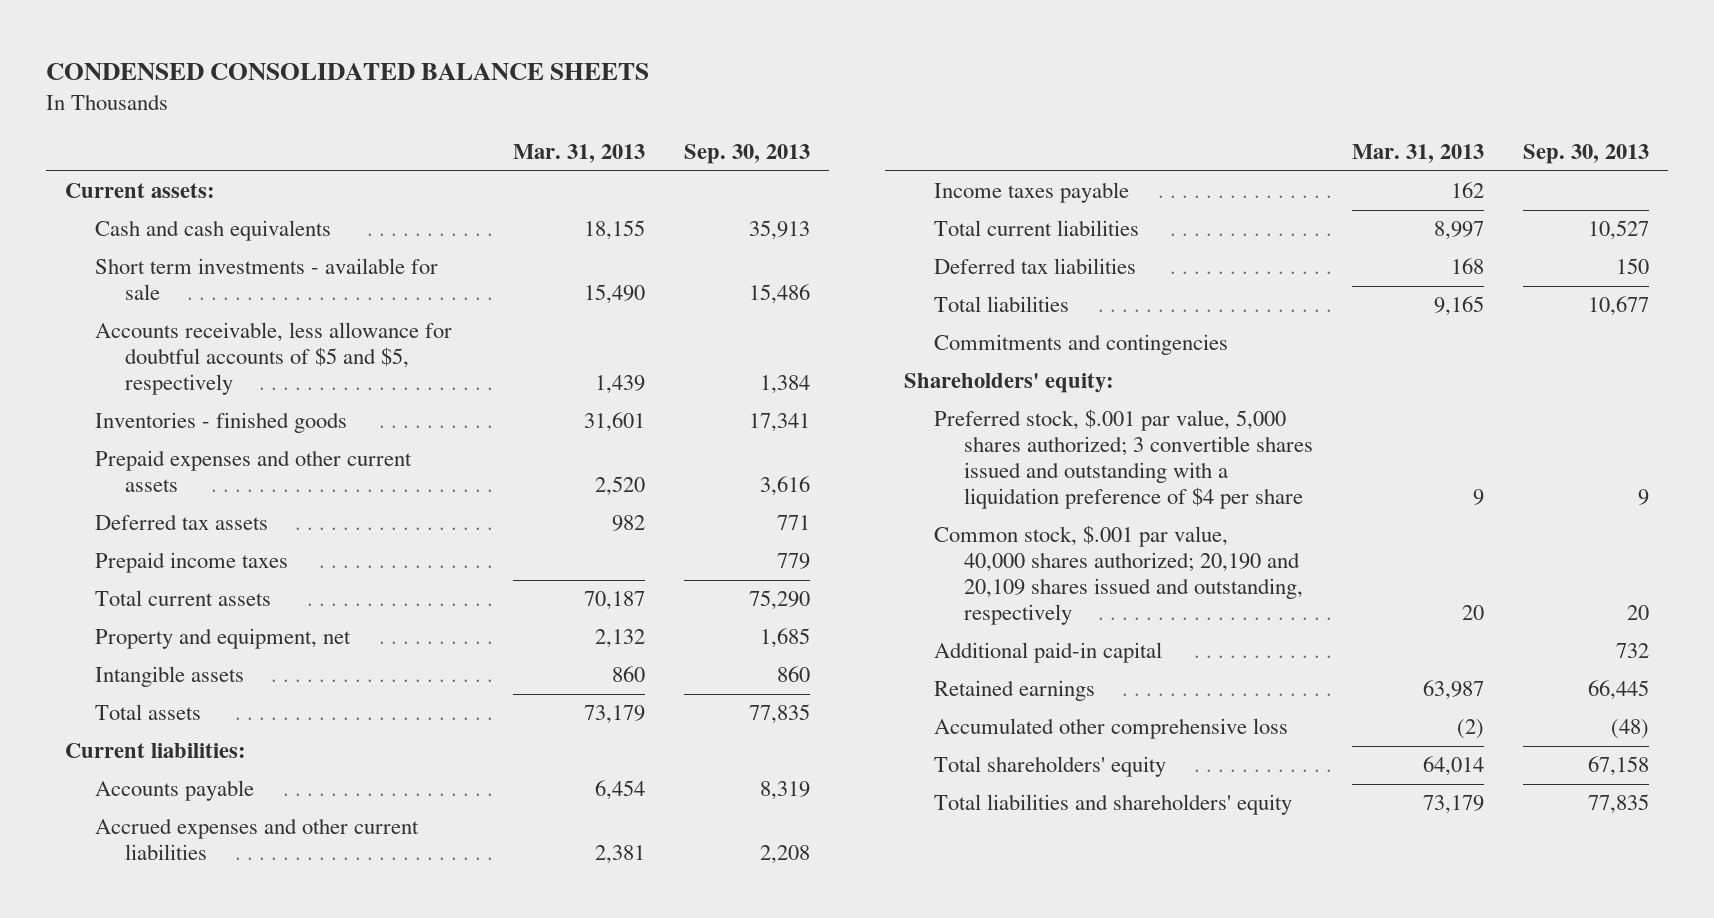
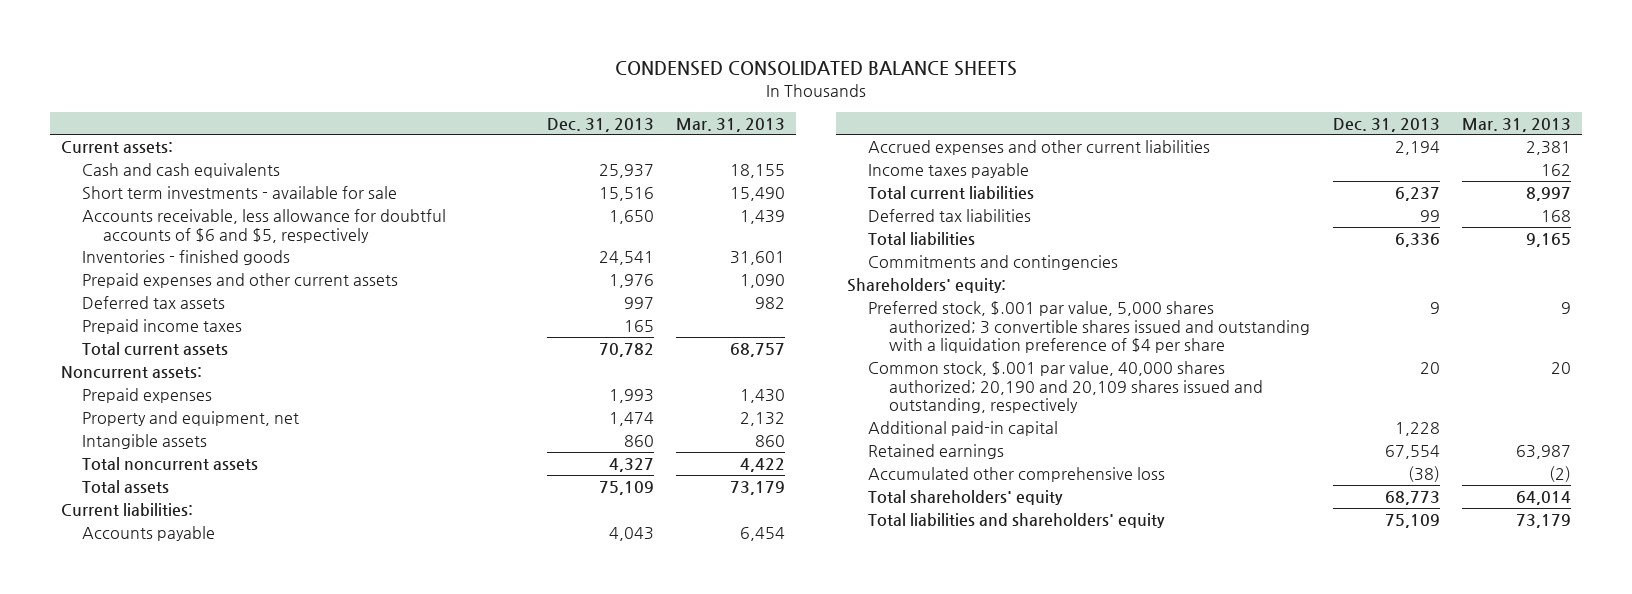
- | Mar. 31, 2013 | Sep. 30, 2013
+ | Dec. 31, 2013 | Mar. 31, 2013
- Accounts receivable, less allowance for doubtful accounts of $5 and $5, respectively | 1,439 | 1,384
+ Accounts receivable, less allowance for doubtful accounts of $6 and $5, respectively | 1,650 | 1,439
- Prepaid expenses and other current assets | 2,520 | 3,616
+ Prepaid expenses and other current assets | 1,976 | 1,090
- Total current assets | 70,187 | 75,290
+ Total current assets | 70,782 | 68,757
+ Noncurrent assets:
+ Prepaid expenses | 1,993 | 1,430
+ Total noncurrent assets | 4,327 | 4,422

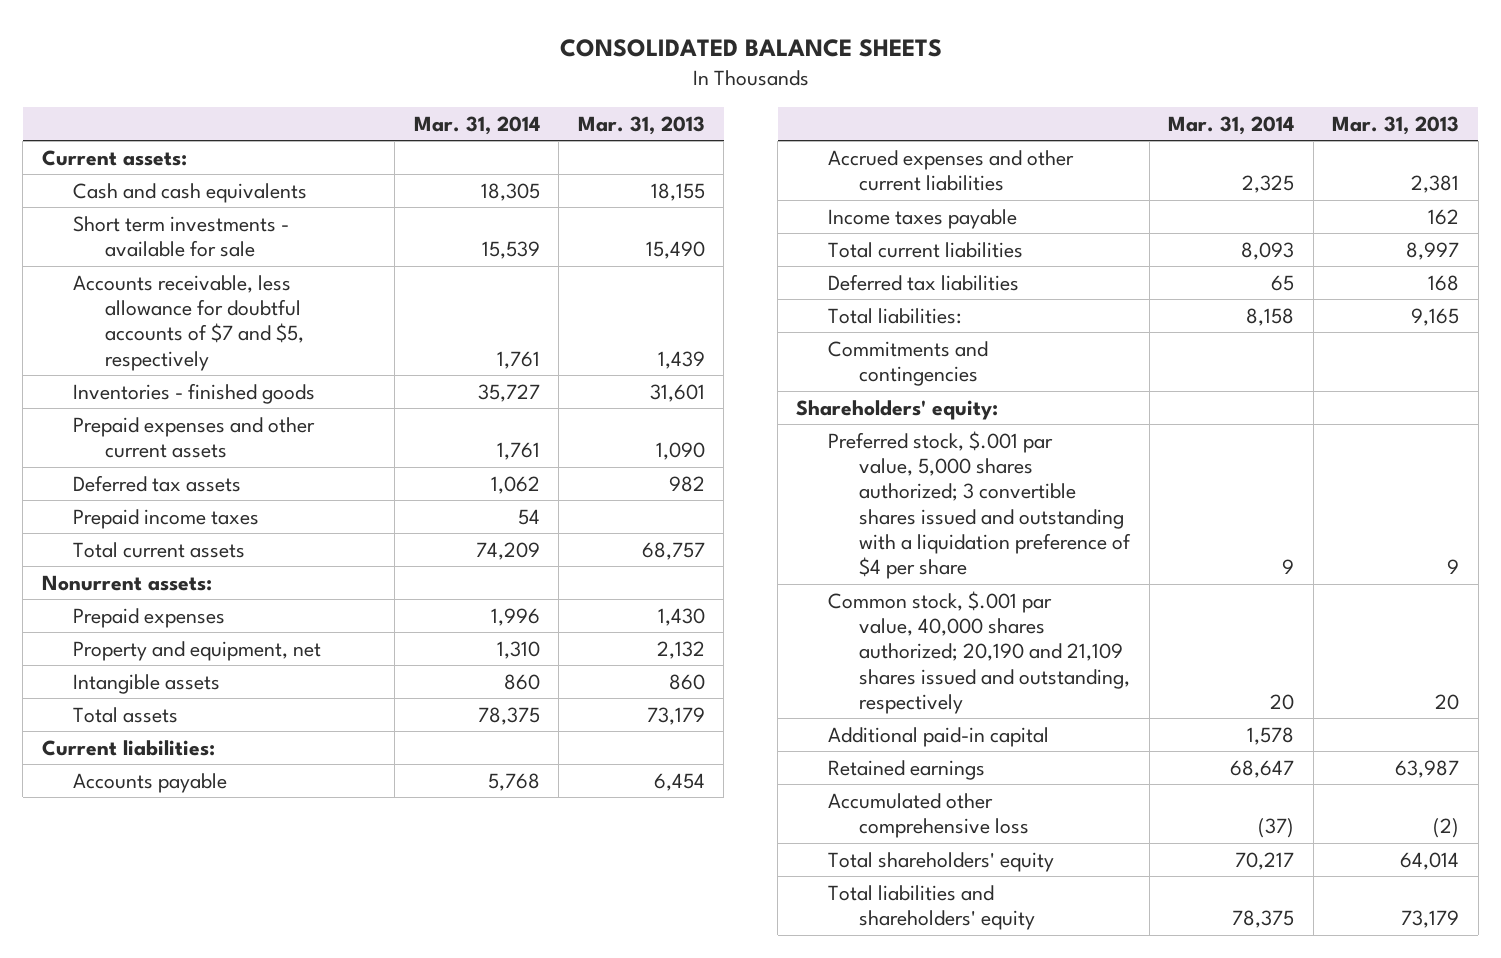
- CONDENSED CONSOLIDATED BALANCE SHEETS
+ CONSOLIDATED BALANCE SHEETS
- | Dec. 31, 2013 | Mar. 31, 2013
+ | Mar. 31, 2014 | Mar. 31, 2013
- Accounts receivable, less allowance for doubtful accounts of $6 and $5, respectively | 1,650 | 1,439
+ Accounts receivable, less allowance for doubtful accounts of $7 and $5, respectively | 1,761 | 1,439
- Noncurrent assets:
+ Nonurrent assets:
- Total noncurrent assets | 4,327 | 4,422
- Total liabilities | 6,336 | 9,165
+ Total liabilities: | 8,158 | 9,165
- Common stock, $.001 par value, 40,000 shares authorized; 20,190 and 20,109 shares issued and outstanding, respectively | 20 | 20
+ Common stock, $.001 par value, 40,000 shares authorized; 20,190 and 21,109 shares issued and outstanding, respectively | 20 | 20

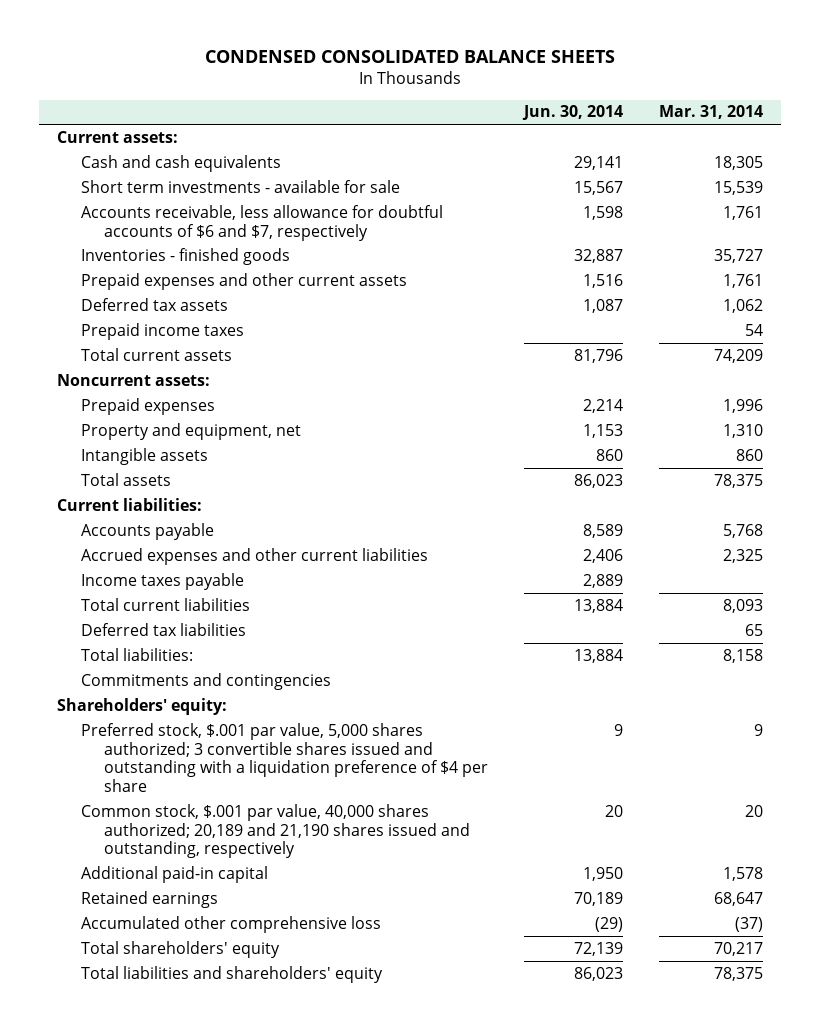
- CONSOLIDATED BALANCE SHEETS
+ CONDENSED CONSOLIDATED BALANCE SHEETS
- | Mar. 31, 2014 | Mar. 31, 2013
+ | Jun. 30, 2014 | Mar. 31, 2014
- Accounts receivable, less allowance for doubtful accounts of $7 and $5, respectively | 1,761 | 1,439
+ Accounts receivable, less allowance for doubtful accounts of $6 and $7, respectively | 1,598 | 1,761
- Nonurrent assets:
+ Noncurrent assets:
- Common stock, $.001 par value, 40,000 shares authorized; 20,190 and 21,109 shares issued and outstanding, respectively | 20 | 20
+ Common stock, $.001 par value, 40,000 shares authorized; 20,189 and 21,190 shares issued and outstanding, respectively | 20 | 20

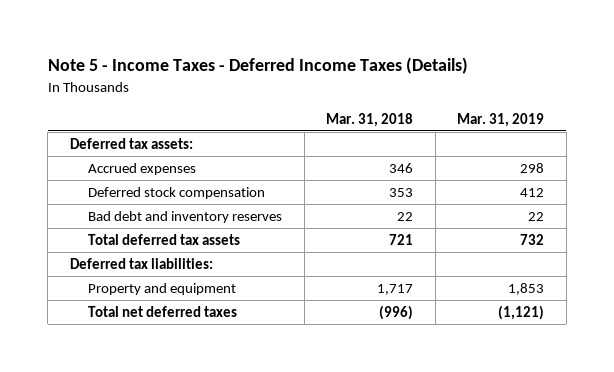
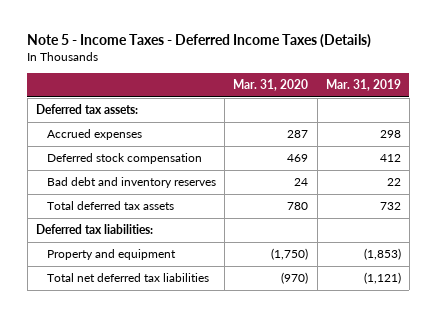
- | Mar. 31, 2018 | Mar. 31, 2019
+ | Mar. 31, 2020 | Mar. 31, 2019
- Property and equipment | 1,717 | 1,853
- Total net deferred taxes | (996) | (1,121)
+ Property and equipment | (1,750) | (1,853)
+ Total net deferred tax liabilities | (970) | (1,121)

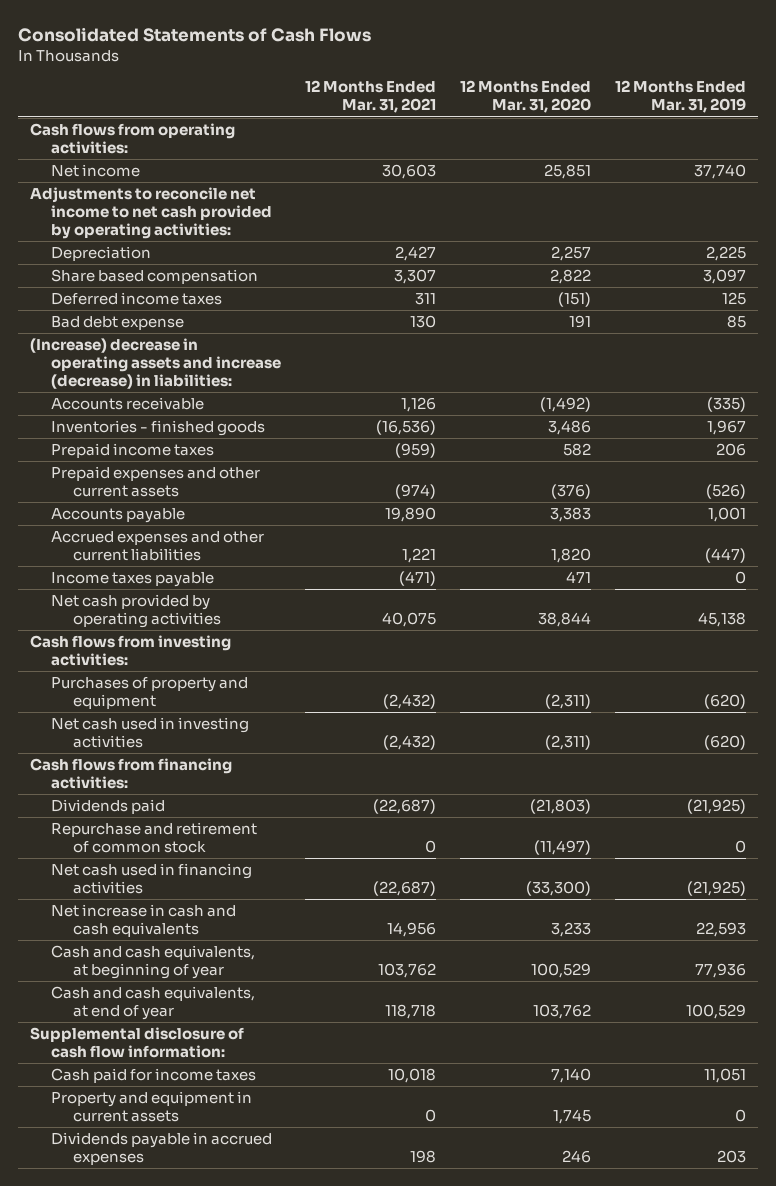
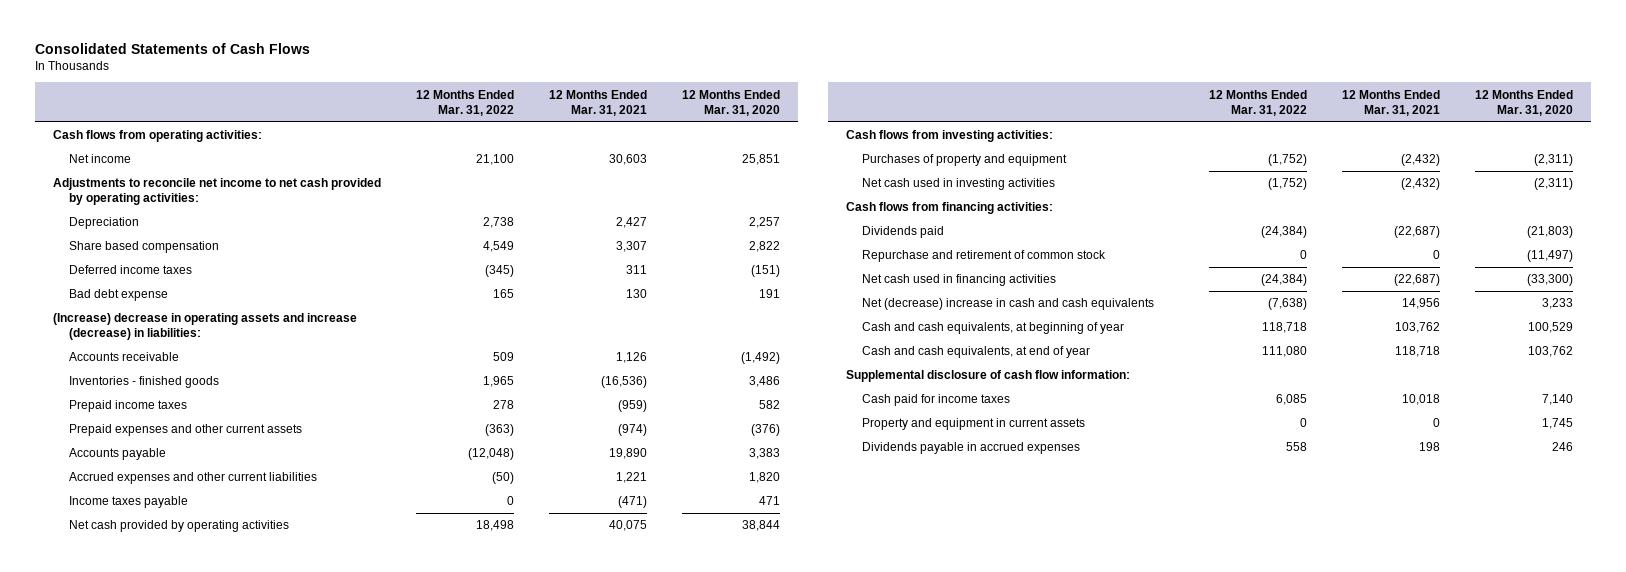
- | 12 Months Ended Mar. 31, 2021 | 12 Months Ended Mar. 31, 2020 | 12 Months Ended Mar. 31, 2019
+ | 12 Months Ended Mar. 31, 2022 | 12 Months Ended Mar. 31, 2021 | 12 Months Ended Mar. 31, 2020
- Net increase in cash and cash equivalents | 14,956 | 3,233 | 22,593
+ Net (decrease) increase in cash and cash equivalents | (7,638) | 14,956 | 3,233

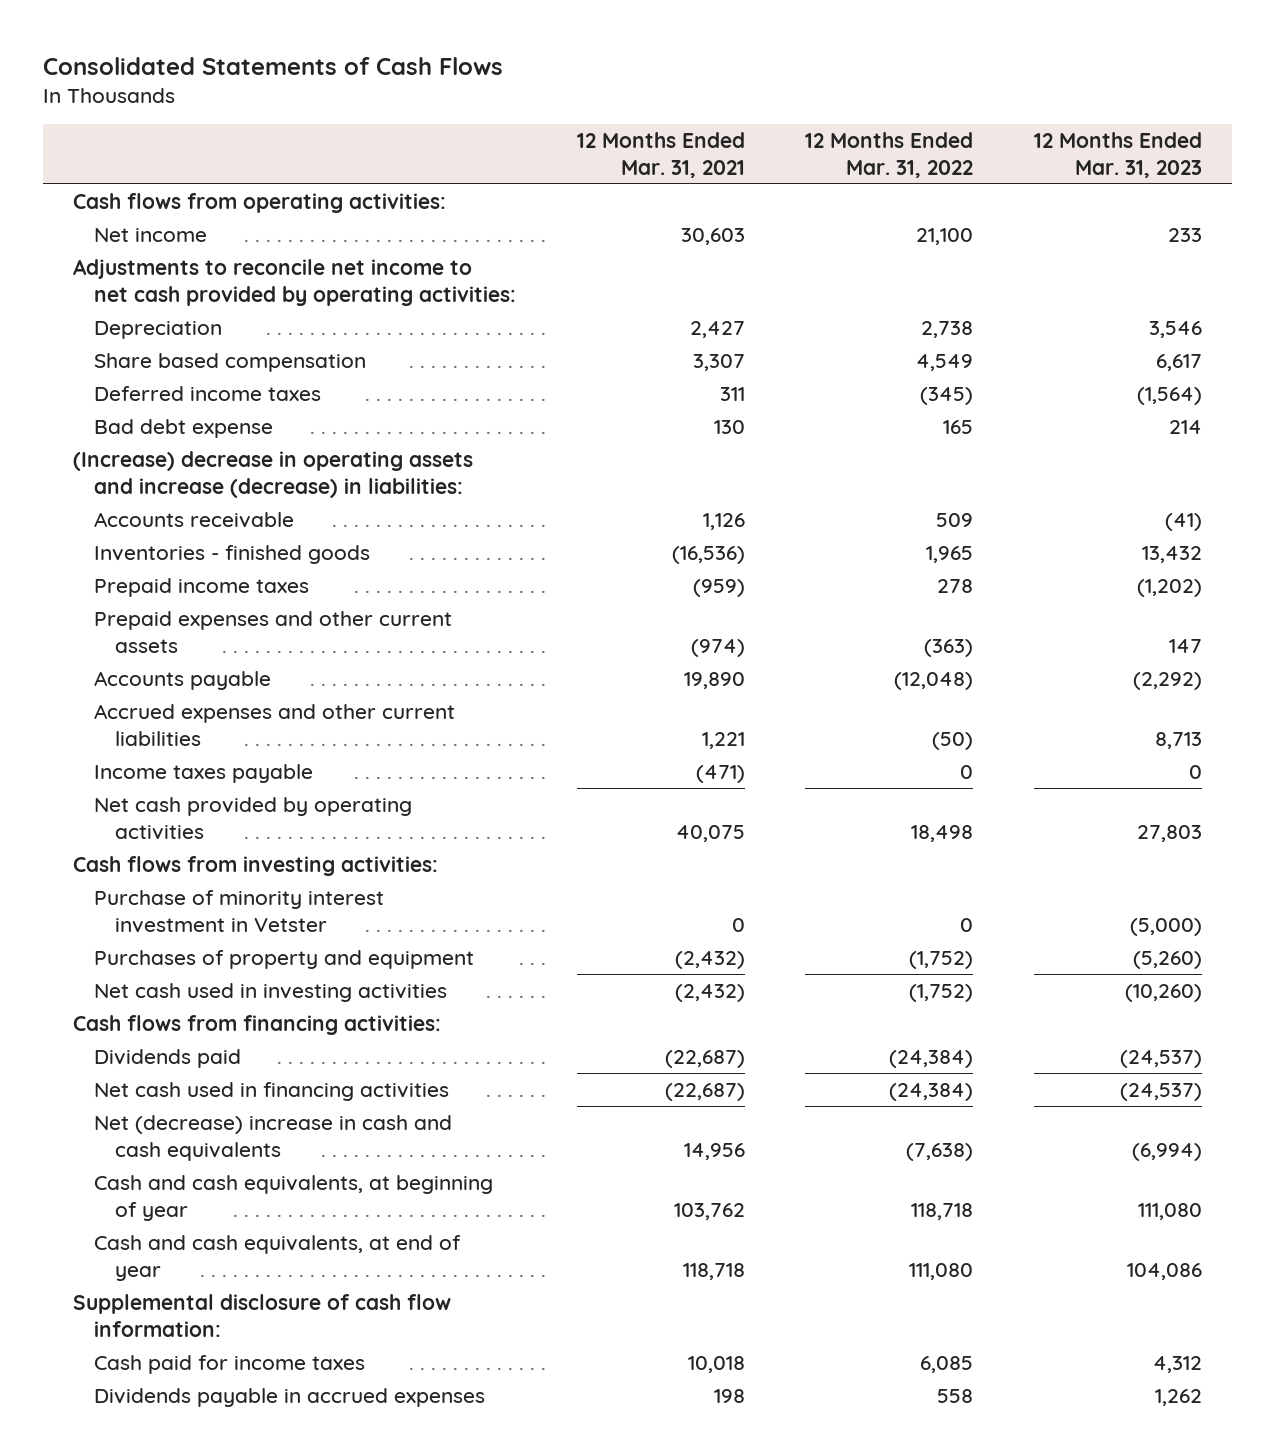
- | 12 Months Ended Mar. 31, 2022 | 12 Months Ended Mar. 31, 2021 | 12 Months Ended Mar. 31, 2020
+ | 12 Months Ended Mar. 31, 2021 | 12 Months Ended Mar. 31, 2022 | 12 Months Ended Mar. 31, 2023
+ Purchase of minority interest investment in Vetster | 0 | 0 | (5,000)
- Repurchase and retirement of common stock | 0 | 0 | (11,497)
- Property and equipment in current assets | 0 | 0 | 1,745

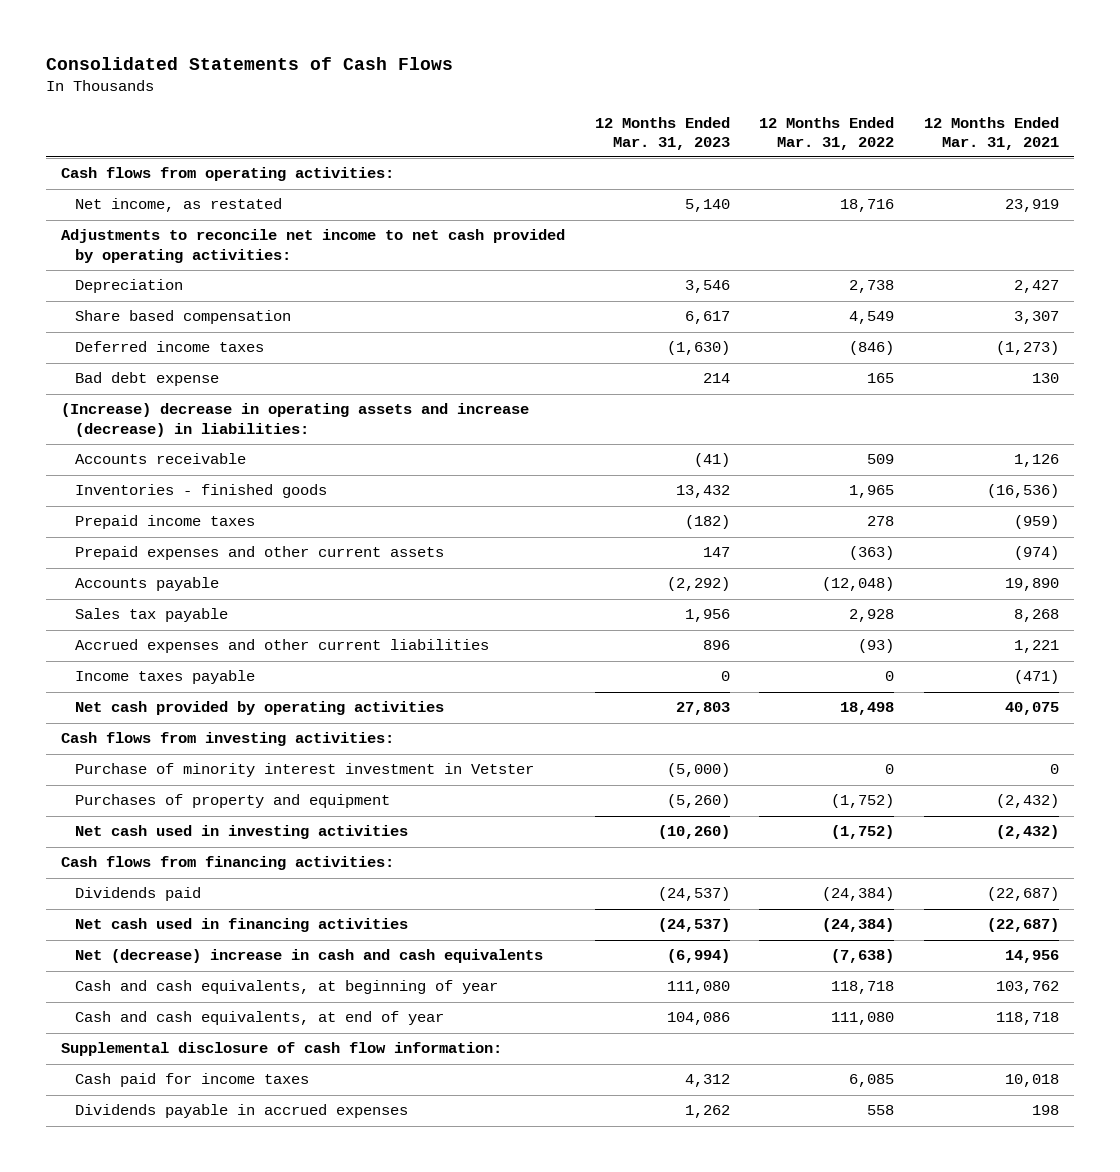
- | 12 Months Ended Mar. 31, 2021 | 12 Months Ended Mar. 31, 2022 | 12 Months Ended Mar. 31, 2023
+ | 12 Months Ended Mar. 31, 2023 | 12 Months Ended Mar. 31, 2022 | 12 Months Ended Mar. 31, 2021
- Net income | 30,603 | 21,100 | 233
+ Net income, as restated | 5,140 | 18,716 | 23,919
- Deferred income taxes | 311 | (345) | (1,564)
+ Deferred income taxes | (1,630) | (846) | (1,273)
- Prepaid income taxes | (959) | 278 | (1,202)
+ Prepaid income taxes | (182) | 278 | (959)
- Accrued expenses and other current liabilities | 1,221 | (50) | 8,713
+ Sales tax payable | 1,956 | 2,928 | 8,268
+ Accrued expenses and other current liabilities | 896 | (93) | 1,221

